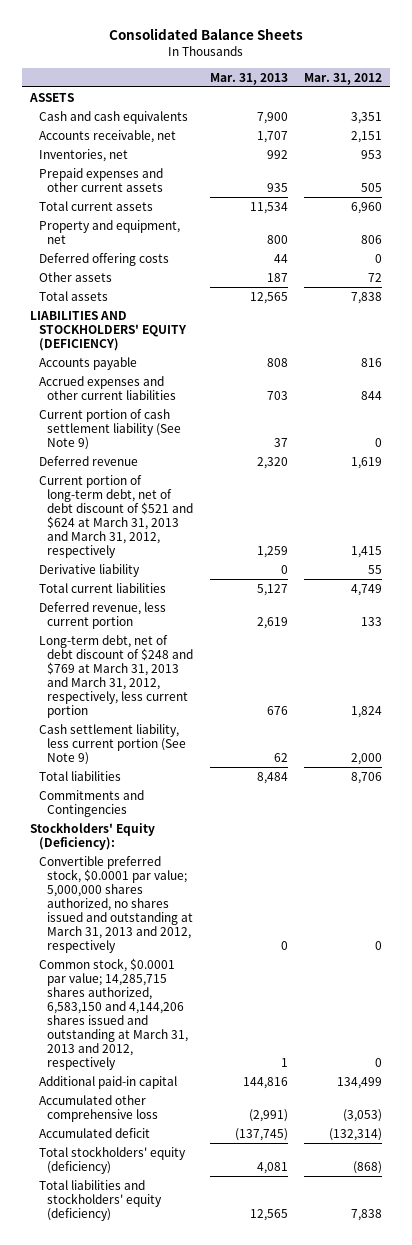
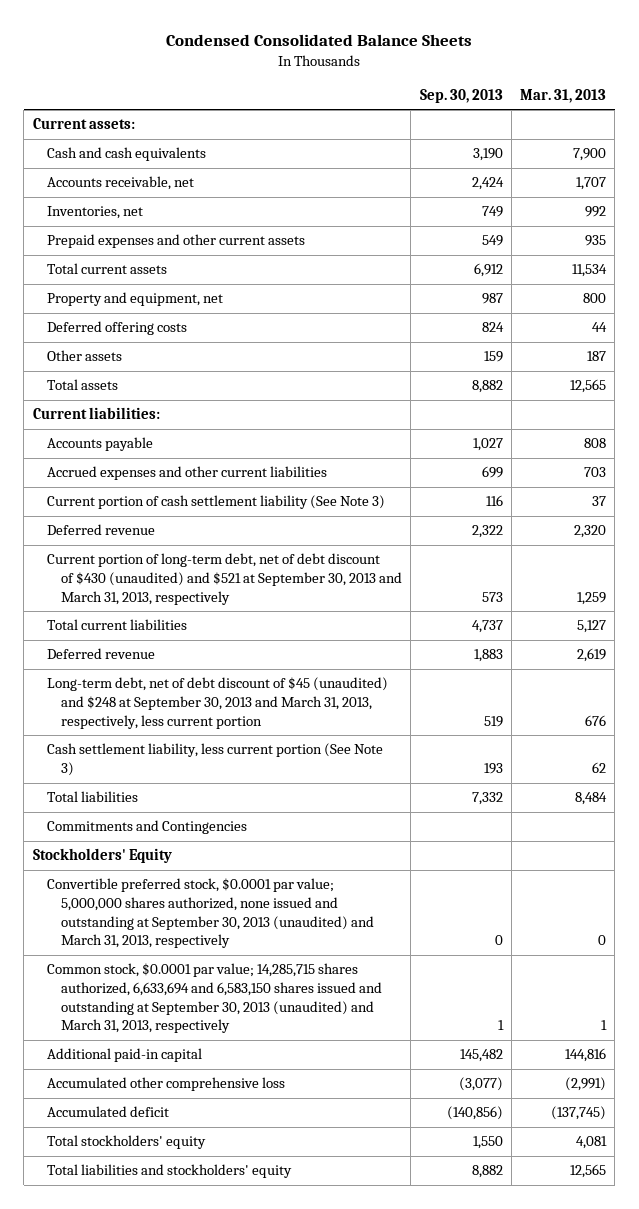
- Consolidated Balance Sheets
+ Condensed Consolidated Balance Sheets
- | Mar. 31, 2013 | Mar. 31, 2012
+ | Sep. 30, 2013 | Mar. 31, 2013
- ASSETS
+ Current assets:
- LIABILITIES AND STOCKHOLDERS' EQUITY (DEFICIENCY)
+ Current liabilities:
- Current portion of cash settlement liability (See Note 9) | 37 | 0
+ Current portion of cash settlement liability (See Note 3) | 116 | 37
- Current portion of long-term debt, net of debt discount of $521 and $624 at March 31, 2013 and March 31, 2012, respectively | 1,259 | 1,415
- Derivative liability | 0 | 55
+ Current portion of long-term debt, net of debt discount of $430 (unaudited) and $521 at September 30, 2013 and March 31, 2013, respectively | 573 | 1,259
- Deferred revenue, less current portion | 2,619 | 133
- Long-term debt, net of debt discount of $248 and $769 at March 31, 2013 and March 31, 2012, respectively, less current portion | 676 | 1,824
- Cash settlement liability, less current portion (See Note 9) | 62 | 2,000
+ Deferred revenue | 1,883 | 2,619
+ Long-term debt, net of debt discount of $45 (unaudited) and $248 at September 30, 2013 and March 31, 2013, respectively, less current portion | 519 | 676
+ Cash settlement liability, less current portion (See Note 3) | 193 | 62
- Stockholders' Equity (Deficiency):
- Convertible preferred stock, $0.0001 par value; 5,000,000 shares authorized, no shares issued and outstanding at March 31, 2013 and 2012, respectively | 0 | 0
- Common stock, $0.0001 par value; 14,285,715 shares authorized, 6,583,150 and 4,144,206 shares issued and outstanding at March 31, 2013 and 2012, respectively | 1 | 0
+ Stockholders' Equity
+ Convertible preferred stock, $0.0001 par value; 5,000,000 shares authorized, none issued and outstanding at September 30, 2013 (unaudited) and March 31, 2013, respectively | 0 | 0
+ Common stock, $0.0001 par value; 14,285,715 shares authorized, 6,633,694 and 6,583,150 shares issued and outstanding at September 30, 2013 (unaudited) and March 31, 2013, respectively | 1 | 1
- Total stockholders' equity (deficiency) | 4,081 | (868)
- Total liabilities and stockholders' equity (deficiency) | 12,565 | 7,838
+ Total stockholders' equity | 1,550 | 4,081
+ Total liabilities and stockholders' equity | 8,882 | 12,565

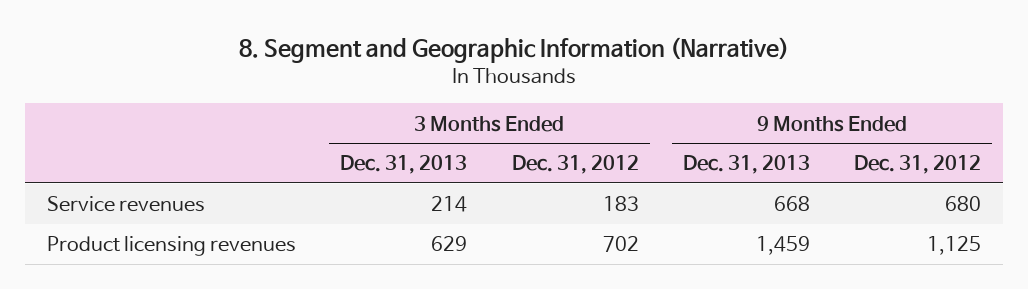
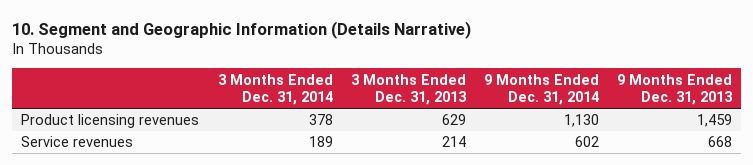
- 8. Segment and Geographic Information (Narrative)
+ 10. Segment and Geographic Information (Details Narrative)
- | 3 Months Ended Dec. 31, 2013 | 3 Months Ended Dec. 31, 2012 | 9 Months Ended Dec. 31, 2013 | 9 Months Ended Dec. 31, 2012
+ | 3 Months Ended Dec. 31, 2014 | 3 Months Ended Dec. 31, 2013 | 9 Months Ended Dec. 31, 2014 | 9 Months Ended Dec. 31, 2013
moved down: Service revenues | 189 | 214 | 602 | 668

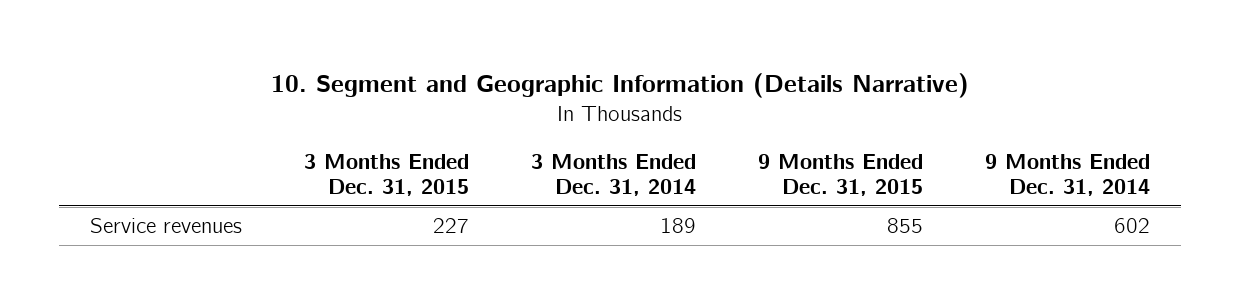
- | 3 Months Ended Dec. 31, 2014 | 3 Months Ended Dec. 31, 2013 | 9 Months Ended Dec. 31, 2014 | 9 Months Ended Dec. 31, 2013
+ | 3 Months Ended Dec. 31, 2015 | 3 Months Ended Dec. 31, 2014 | 9 Months Ended Dec. 31, 2015 | 9 Months Ended Dec. 31, 2014
- Product licensing revenues | 378 | 629 | 1,130 | 1,459

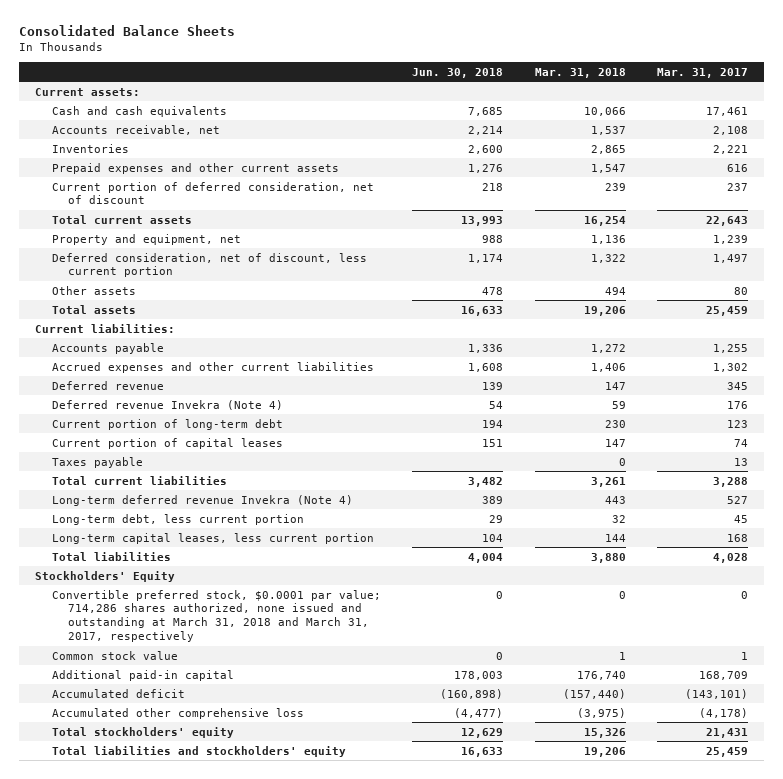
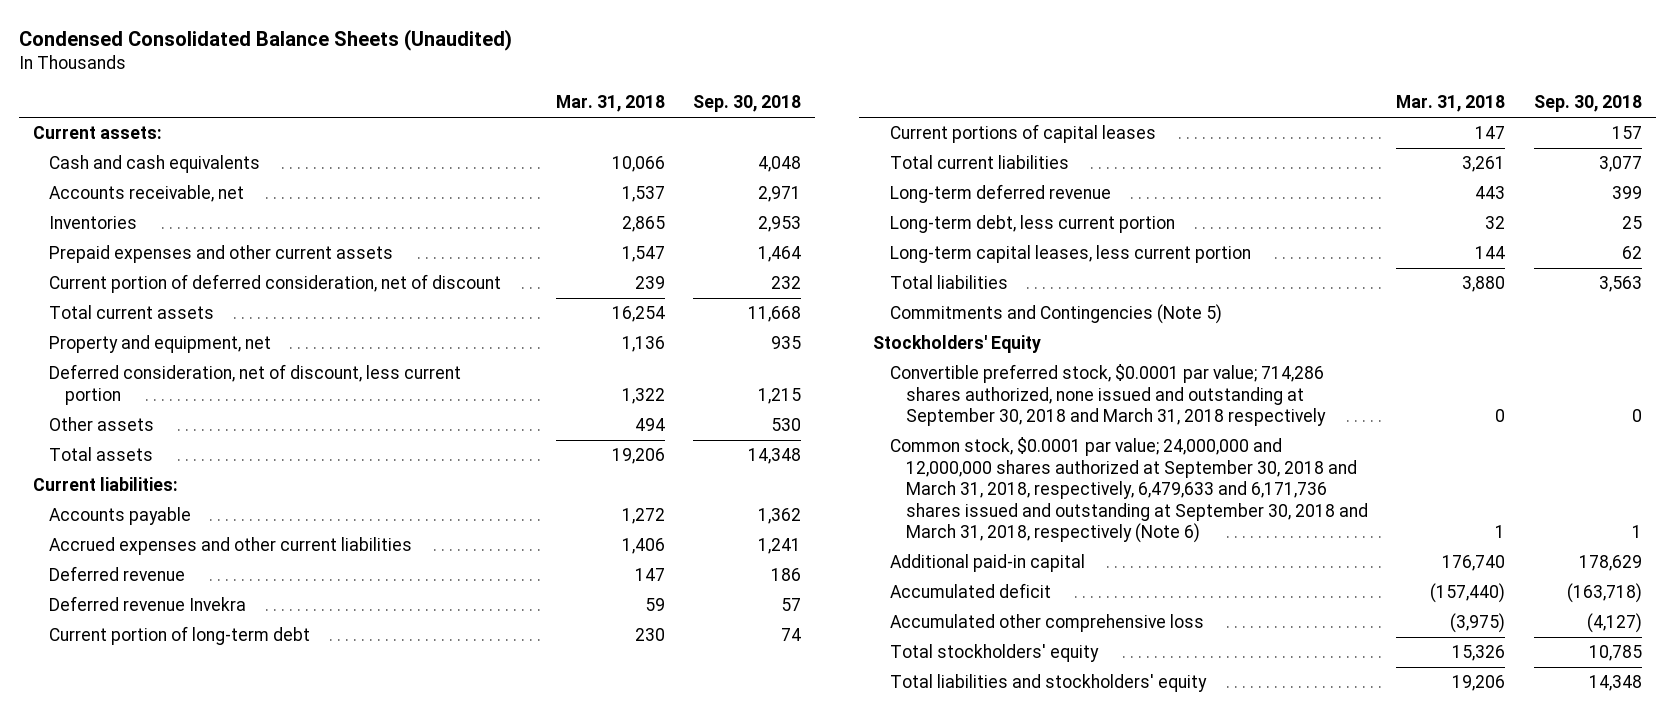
- Consolidated Balance Sheets
+ Condensed Consolidated Balance Sheets (Unaudited)
- | Jun. 30, 2018 | Mar. 31, 2018 | Mar. 31, 2017
+ | Mar. 31, 2018 | Sep. 30, 2018
- Deferred revenue Invekra (Note 4) | 54 | 59 | 176
+ Deferred revenue Invekra | 59 | 57
- Current portion of capital leases | 151 | 147 | 74
- Taxes payable | | 0 | 13
+ Current portions of capital leases | 147 | 157
- Long-term deferred revenue Invekra (Note 4) | 389 | 443 | 527
+ Long-term deferred revenue | 443 | 399
+ Commitments and Contingencies (Note 5)
- Convertible preferred stock, $0.0001 par value; 714,286 shares authorized, none issued and outstanding at March 31, 2018 and March 31, 2017, respectively | 0 | 0 | 0
- Common stock value | 0 | 1 | 1
+ Convertible preferred stock, $0.0001 par value; 714,286 shares authorized, none issued and outstanding at September 30, 2018 and March 31, 2018 respectively | 0 | 0
+ Common stock, $0.0001 par value; 24,000,000 and 12,000,000 shares authorized at September 30, 2018 and March 31, 2018, respectively, 6,479,633 and 6,171,736 shares issued and outstanding at September 30, 2018 and March 31, 2018, respectively (Note 6) | 1 | 1

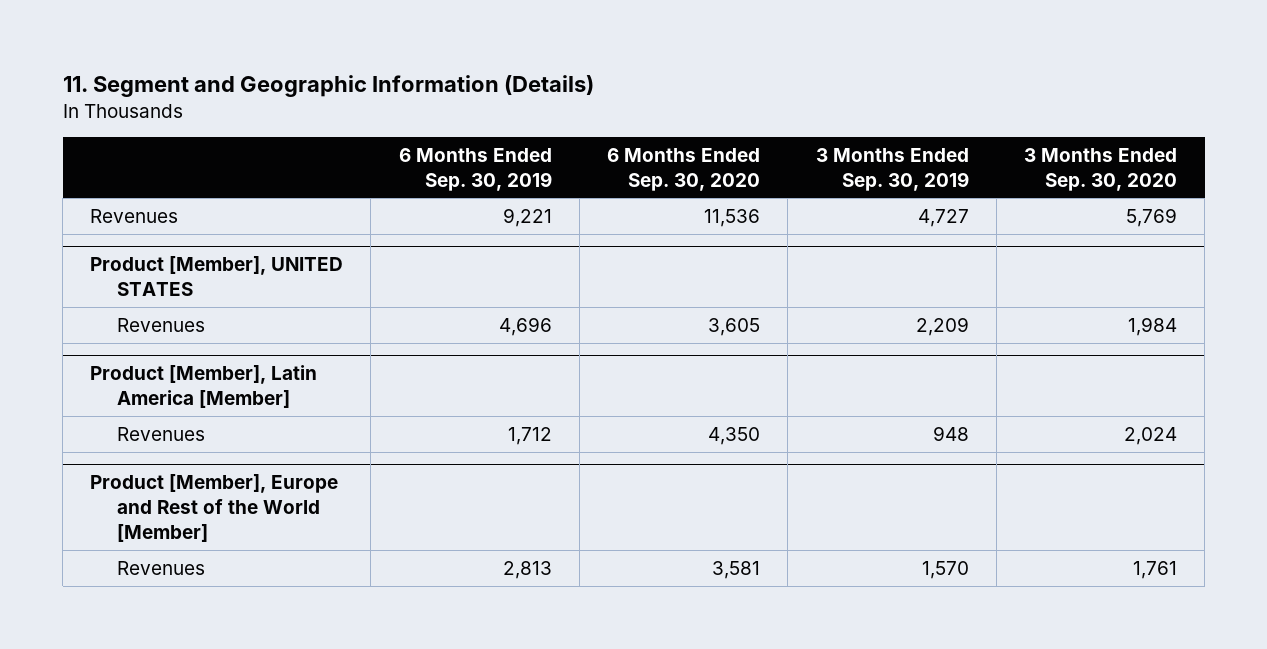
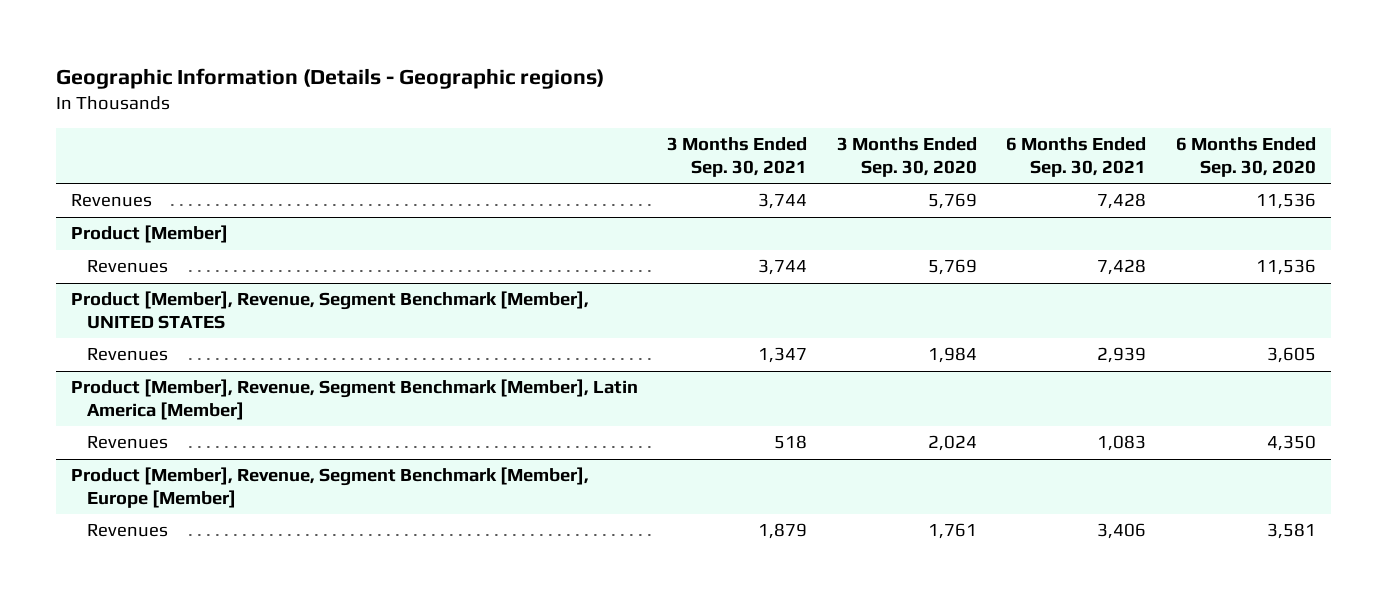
- 11. Segment and Geographic Information (Details)
+ Geographic Information (Details - Geographic regions)
- | 6 Months Ended Sep. 30, 2019 | 6 Months Ended Sep. 30, 2020 | 3 Months Ended Sep. 30, 2019 | 3 Months Ended Sep. 30, 2020
+ | 3 Months Ended Sep. 30, 2021 | 3 Months Ended Sep. 30, 2020 | 6 Months Ended Sep. 30, 2021 | 6 Months Ended Sep. 30, 2020
- Product [Member], UNITED STATES
+ Product [Member]
+ Revenues | 3,744 | 5,769 | 7,428 | 11,536
+ Product [Member], Revenue, Segment Benchmark [Member], UNITED STATES
- Product [Member], Latin America [Member]
+ Product [Member], Revenue, Segment Benchmark [Member], Latin America [Member]
- Product [Member], Europe and Rest of the World [Member]
+ Product [Member], Revenue, Segment Benchmark [Member], Europe [Member]

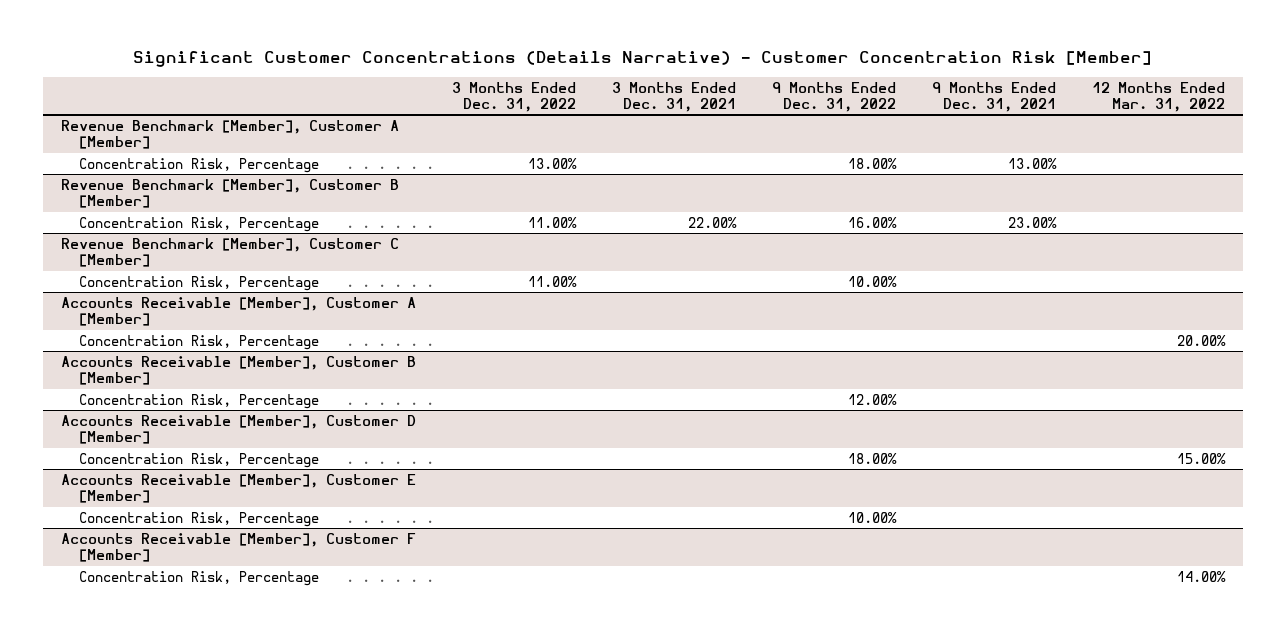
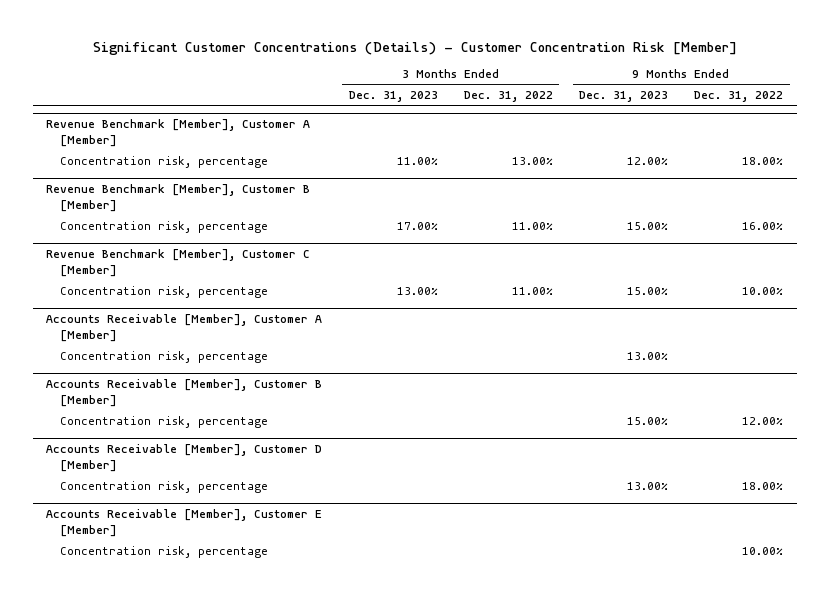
- Significant Customer Concentrations (Details Narrative) - Customer Concentration Risk [Member]
+ Significant Customer Concentrations (Details) - Customer Concentration Risk [Member]
- | 3 Months Ended Dec. 31, 2022 | 3 Months Ended Dec. 31, 2021 | 9 Months Ended Dec. 31, 2022 | 9 Months Ended Dec. 31, 2021 | 12 Months Ended Mar. 31, 2022
+ | 3 Months Ended Dec. 31, 2023 | 3 Months Ended Dec. 31, 2022 | 9 Months Ended Dec. 31, 2023 | 9 Months Ended Dec. 31, 2022
@ Revenue Benchmark [Member], Customer A [Member]
- Concentration Risk, Percentage | 13.00% | | 18.00% | 13.00% |
+ Concentration risk, percentage | 11.00% | 13.00% | 12.00% | 18.00%
@ Revenue Benchmark [Member], Customer B [Member]
- Concentration Risk, Percentage | 11.00% | 22.00% | 16.00% | 23.00% |
+ Concentration risk, percentage | 17.00% | 11.00% | 15.00% | 16.00%
@ Revenue Benchmark [Member], Customer C [Member]
- Concentration Risk, Percentage | 11.00% | | 10.00% | |
+ Concentration risk, percentage | 13.00% | 11.00% | 15.00% | 10.00%
@ Accounts Receivable [Member], Customer A [Member]
- Concentration Risk, Percentage | | | | | 20.00%
+ Concentration risk, percentage | | | 13.00% |
@ Accounts Receivable [Member], Customer B [Member]
- Concentration Risk, Percentage | | | 12.00% | |
+ Concentration risk, percentage | | | 15.00% | 12.00%
@ Accounts Receivable [Member], Customer D [Member]
- Concentration Risk, Percentage | | | 18.00% | | 15.00%
+ Concentration risk, percentage | | | 13.00% | 18.00%
@ Accounts Receivable [Member], Customer E [Member]
- Concentration Risk, Percentage | | | 10.00% | |
- Accounts Receivable [Member], Customer F [Member]
- Concentration Risk, Percentage | | | | | 14.00%
@ Accounts Receivable [Member], Customer E [Member]
+ Concentration risk, percentage | | | | 10.00%

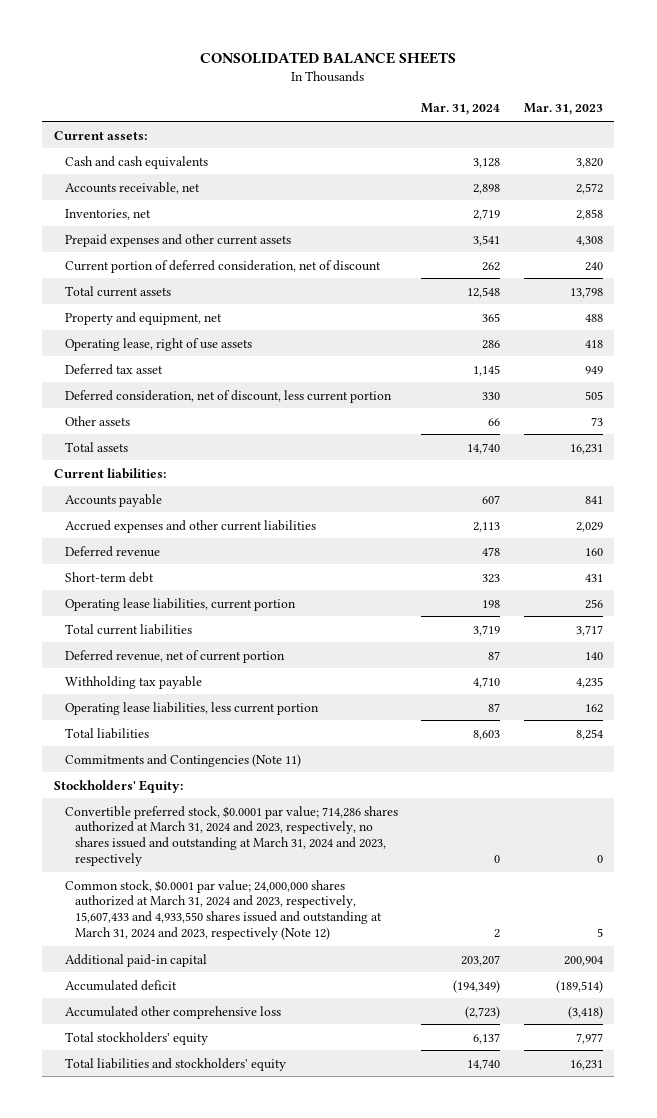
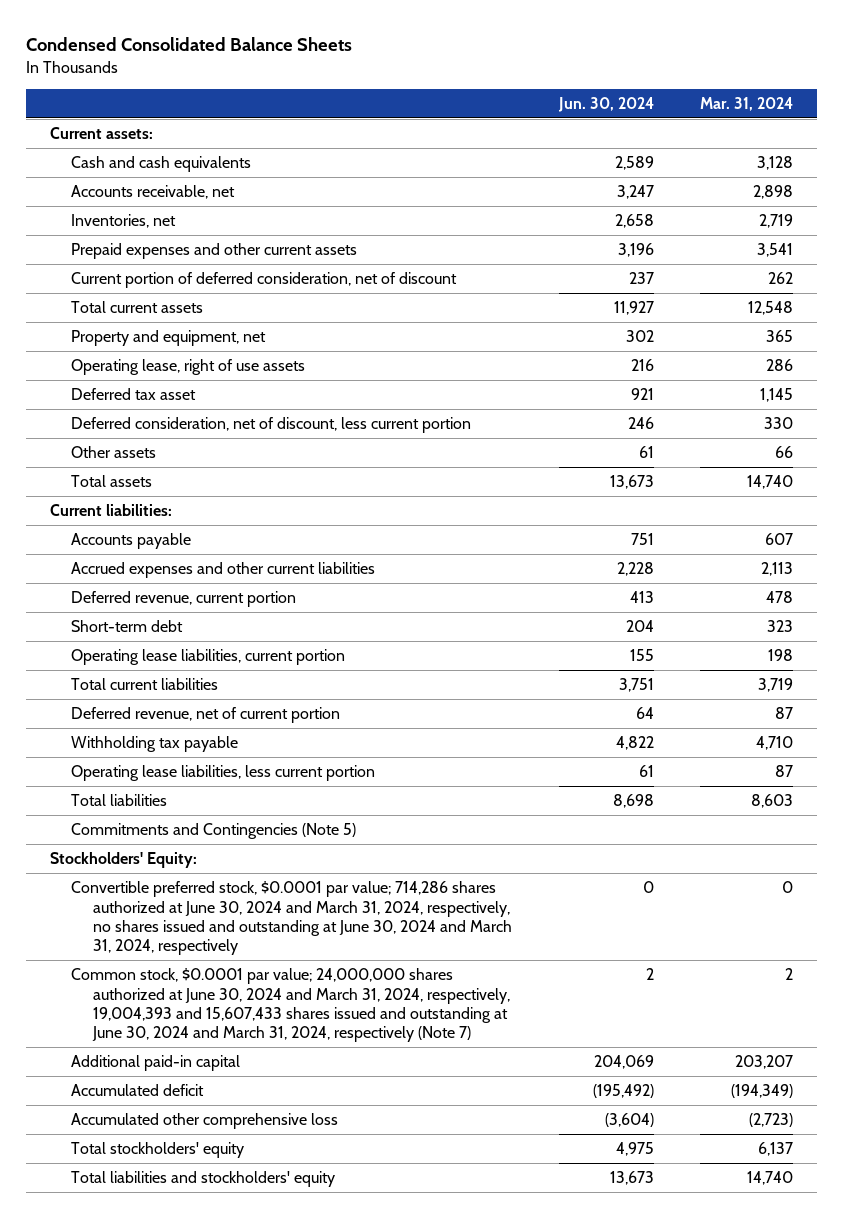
- CONSOLIDATED BALANCE SHEETS
+ Condensed Consolidated Balance Sheets
- | Mar. 31, 2024 | Mar. 31, 2023
+ | Jun. 30, 2024 | Mar. 31, 2024
- Deferred revenue | 478 | 160
+ Deferred revenue, current portion | 413 | 478
- Commitments and Contingencies (Note 11)
+ Commitments and Contingencies (Note 5)
- Convertible preferred stock, $0.0001 par value; 714,286 shares authorized at March 31, 2024 and 2023, respectively, no shares issued and outstanding at March 31, 2024 and 2023, respectively | 0 | 0
- Common stock, $0.0001 par value; 24,000,000 shares authorized at March 31, 2024 and 2023, respectively, 15,607,433 and 4,933,550 shares issued and outstanding at March 31, 2024 and 2023, respectively (Note 12) | 2 | 5
+ Convertible preferred stock, $0.0001 par value; 714,286 shares authorized at June 30, 2024 and March 31, 2024, respectively, no shares issued and outstanding at June 30, 2024 and March 31, 2024, respectively | 0 | 0
+ Common stock, $0.0001 par value; 24,000,000 shares authorized at June 30, 2024 and March 31, 2024, respectively, 19,004,393 and 15,607,433 shares issued and outstanding at June 30, 2024 and March 31, 2024, respectively (Note 7) | 2 | 2

